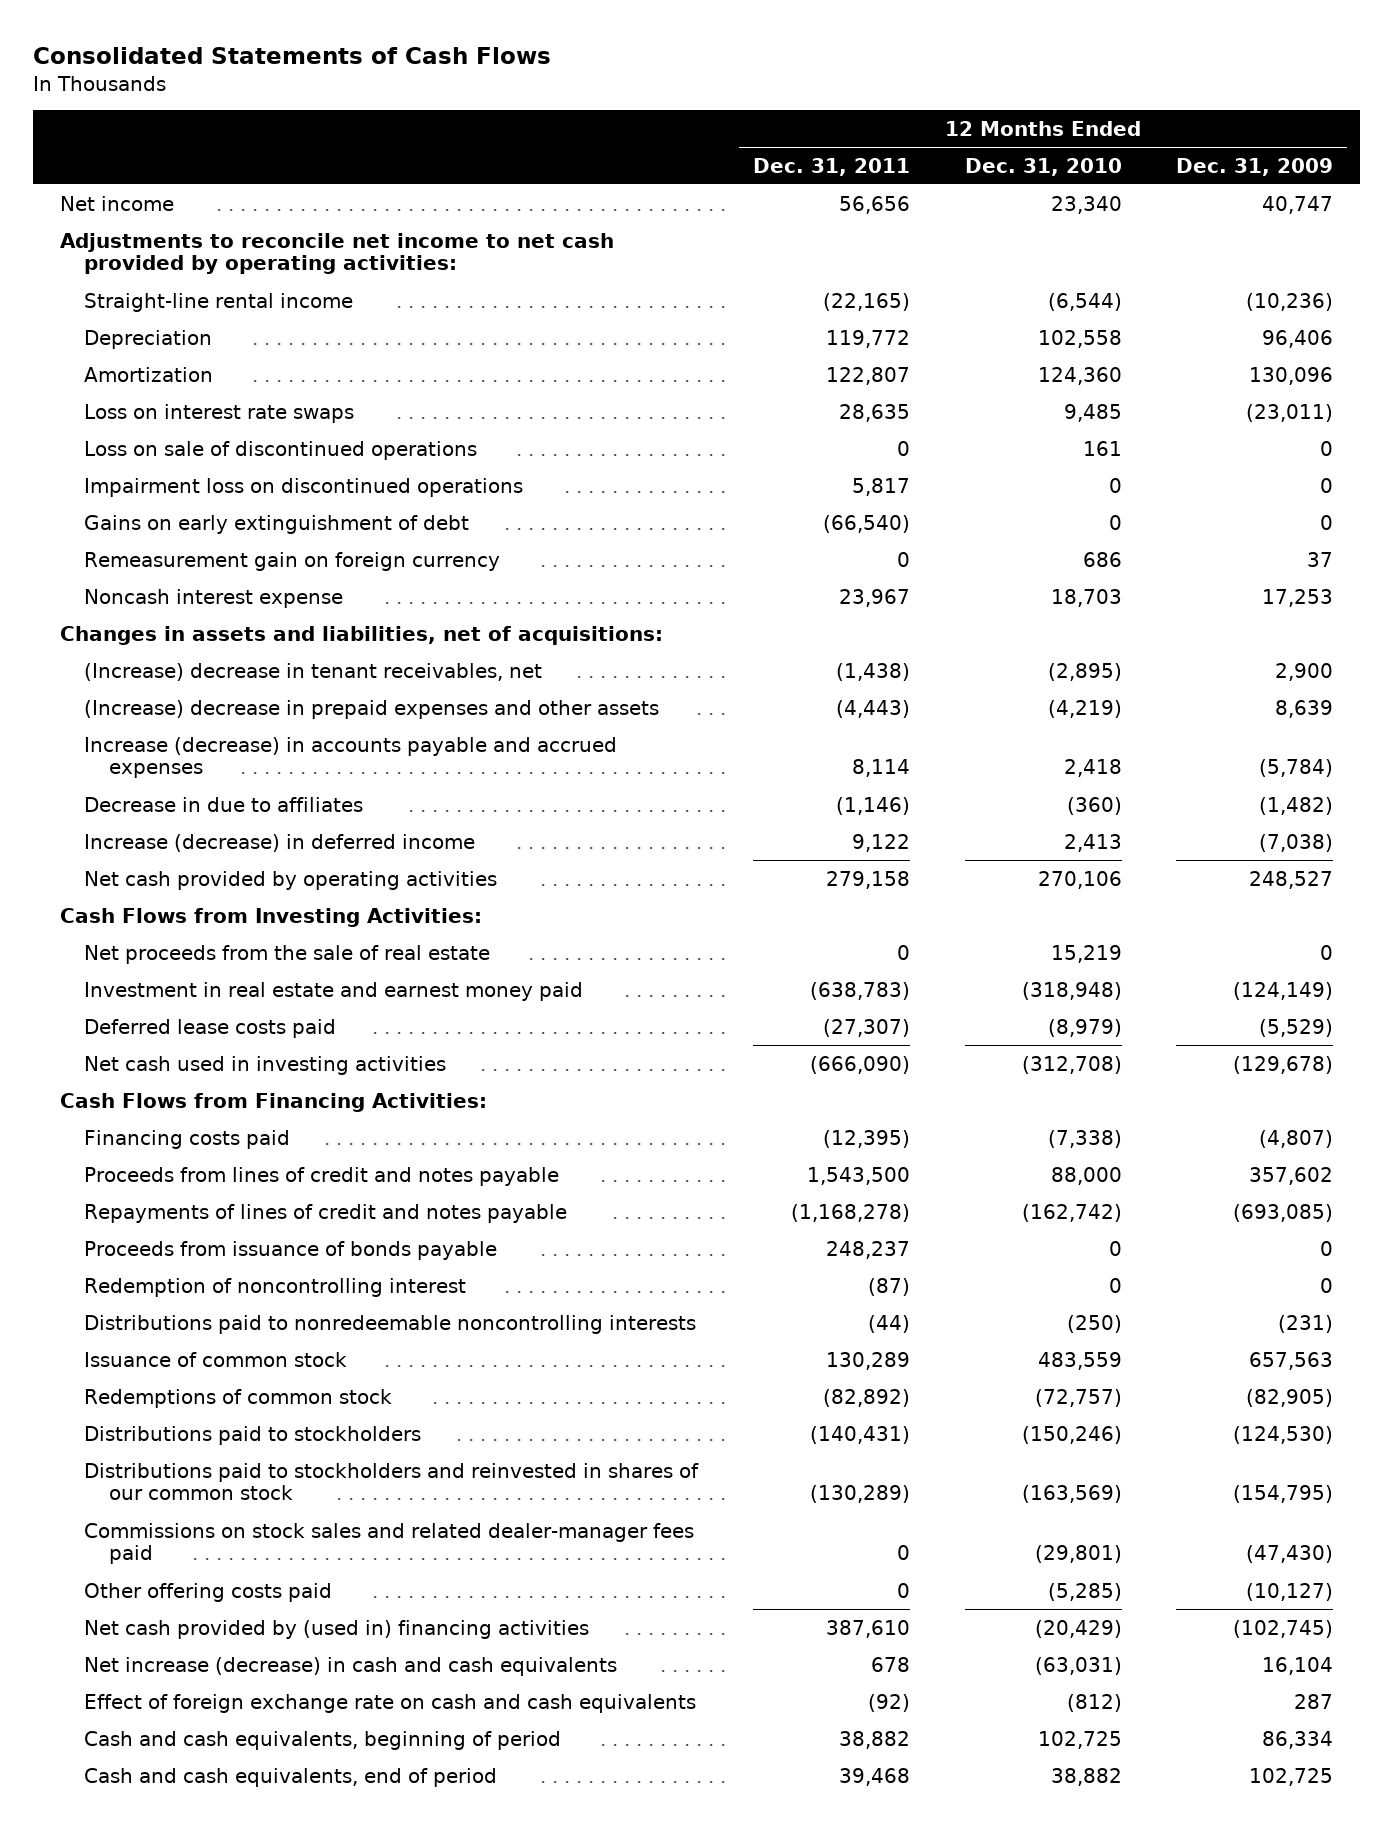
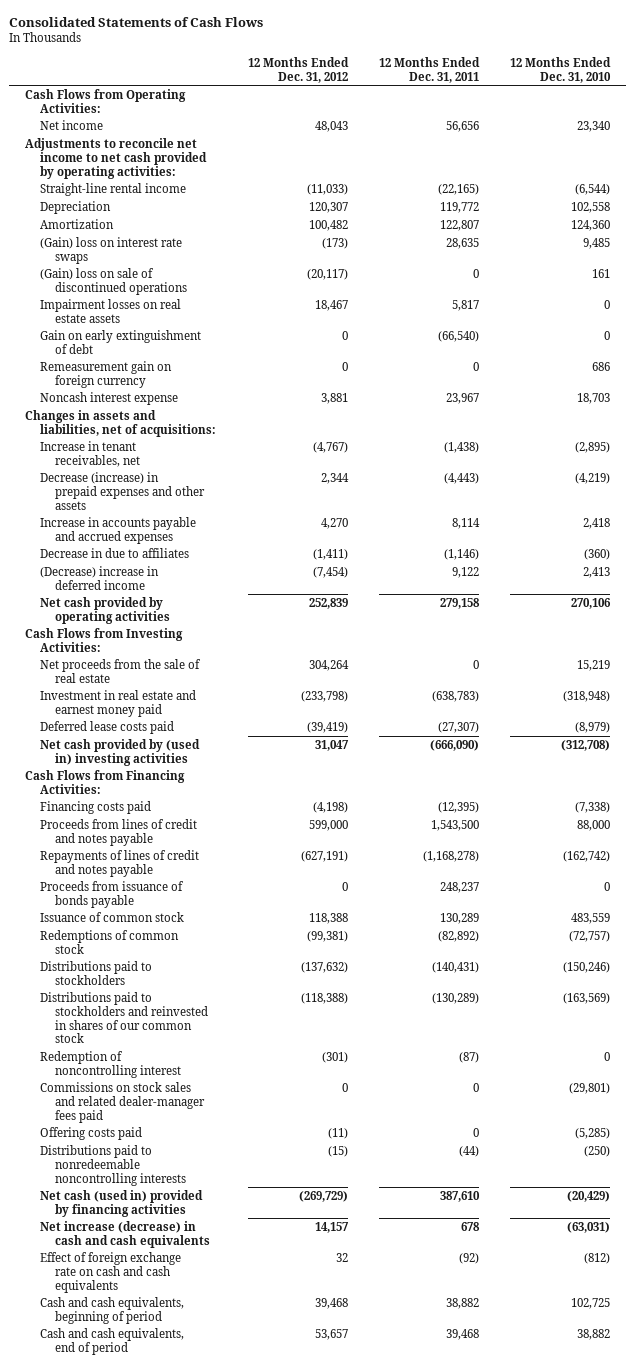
- | 12 Months Ended Dec. 31, 2011 | 12 Months Ended Dec. 31, 2010 | 12 Months Ended Dec. 31, 2009
+ | 12 Months Ended Dec. 31, 2012 | 12 Months Ended Dec. 31, 2011 | 12 Months Ended Dec. 31, 2010
+ Cash Flows from Operating Activities:
- Loss on interest rate swaps | 28,635 | 9,485 | (23,011)
- Loss on sale of discontinued operations | 0 | 161 | 0
- Impairment loss on discontinued operations | 5,817 | 0 | 0
- Gains on early extinguishment of debt | (66,540) | 0 | 0
+ (Gain) loss on interest rate swaps | (173) | 28,635 | 9,485
+ (Gain) loss on sale of discontinued operations | (20,117) | 0 | 161
+ Impairment losses on real estate assets | 18,467 | 5,817 | 0
+ Gain on early extinguishment of debt | 0 | (66,540) | 0
- (Increase) decrease in tenant receivables, net | (1,438) | (2,895) | 2,900
- (Increase) decrease in prepaid expenses and other assets | (4,443) | (4,219) | 8,639
- Increase (decrease) in accounts payable and accrued expenses | 8,114 | 2,418 | (5,784)
+ Increase in tenant receivables, net | (4,767) | (1,438) | (2,895)
+ Decrease (increase) in prepaid expenses and other assets | 2,344 | (4,443) | (4,219)
+ Increase in accounts payable and accrued expenses | 4,270 | 8,114 | 2,418
- Increase (decrease) in deferred income | 9,122 | 2,413 | (7,038)
+ (Decrease) increase in deferred income | (7,454) | 9,122 | 2,413
- Net cash used in investing activities | (666,090) | (312,708) | (129,678)
+ Net cash provided by (used in) investing activities | 31,047 | (666,090) | (312,708)
moved down: Redemption of noncontrolling interest | (301) | (87) | 0
- Other offering costs paid | 0 | (5,285) | (10,127)
- Net cash provided by (used in) financing activities | 387,610 | (20,429) | (102,745)
+ Offering costs paid | (11) | 0 | (5,285)
moved down: Distributions paid to nonredeemable noncontrolling interests | (15) | (44) | (250)
+ Net cash (used in) provided by financing activities | (269,729) | 387,610 | (20,429)

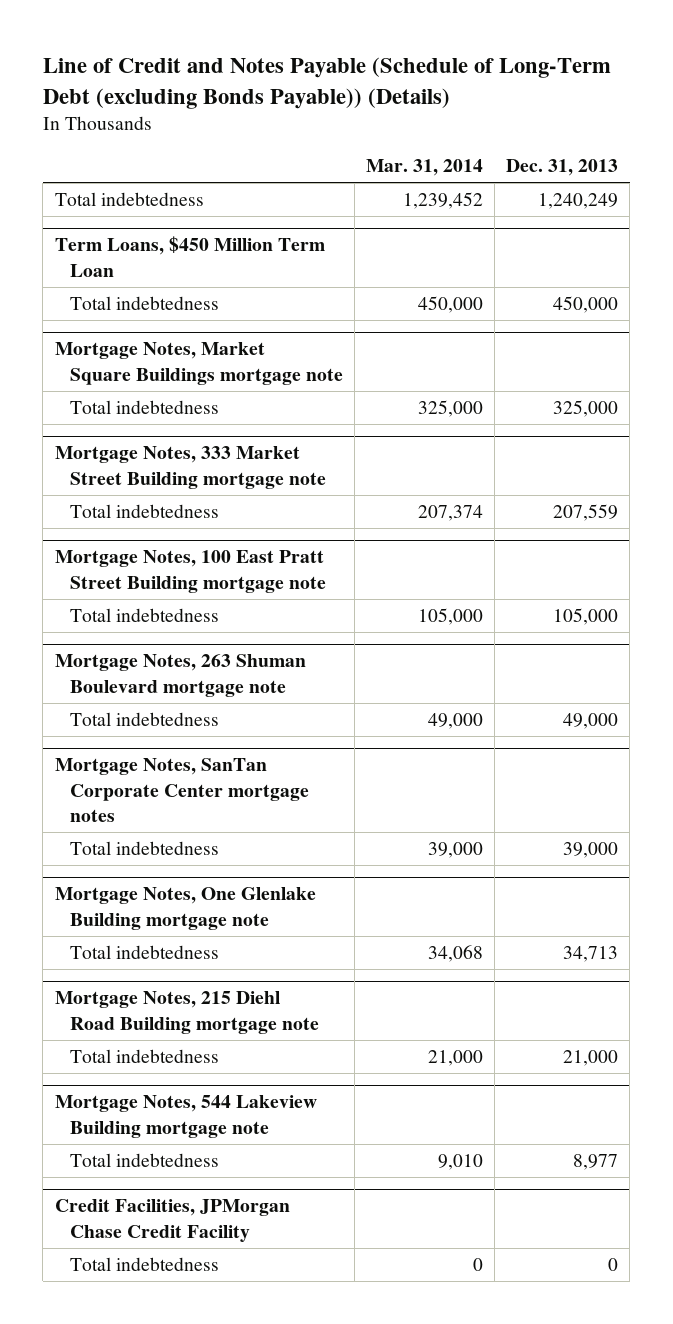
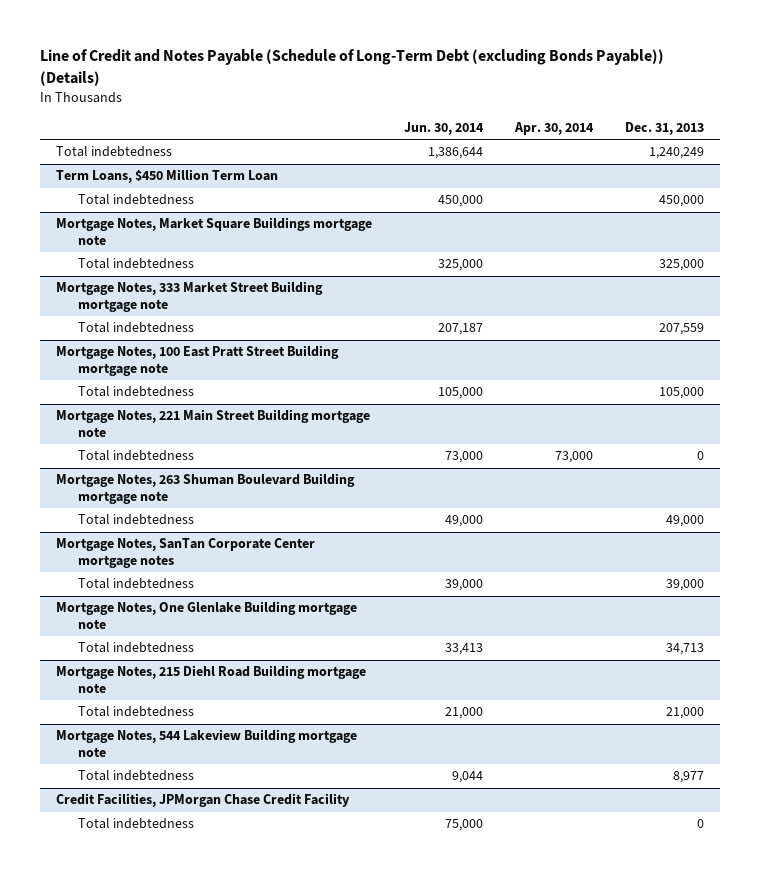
- | Mar. 31, 2014 | Dec. 31, 2013
+ | Jun. 30, 2014 | Apr. 30, 2014 | Dec. 31, 2013
- Mortgage Notes, 263 Shuman Boulevard mortgage note
+ Mortgage Notes, 221 Main Street Building mortgage note
+ Total indebtedness | 73,000 | 73,000 | 0
+ Mortgage Notes, 263 Shuman Boulevard Building mortgage note

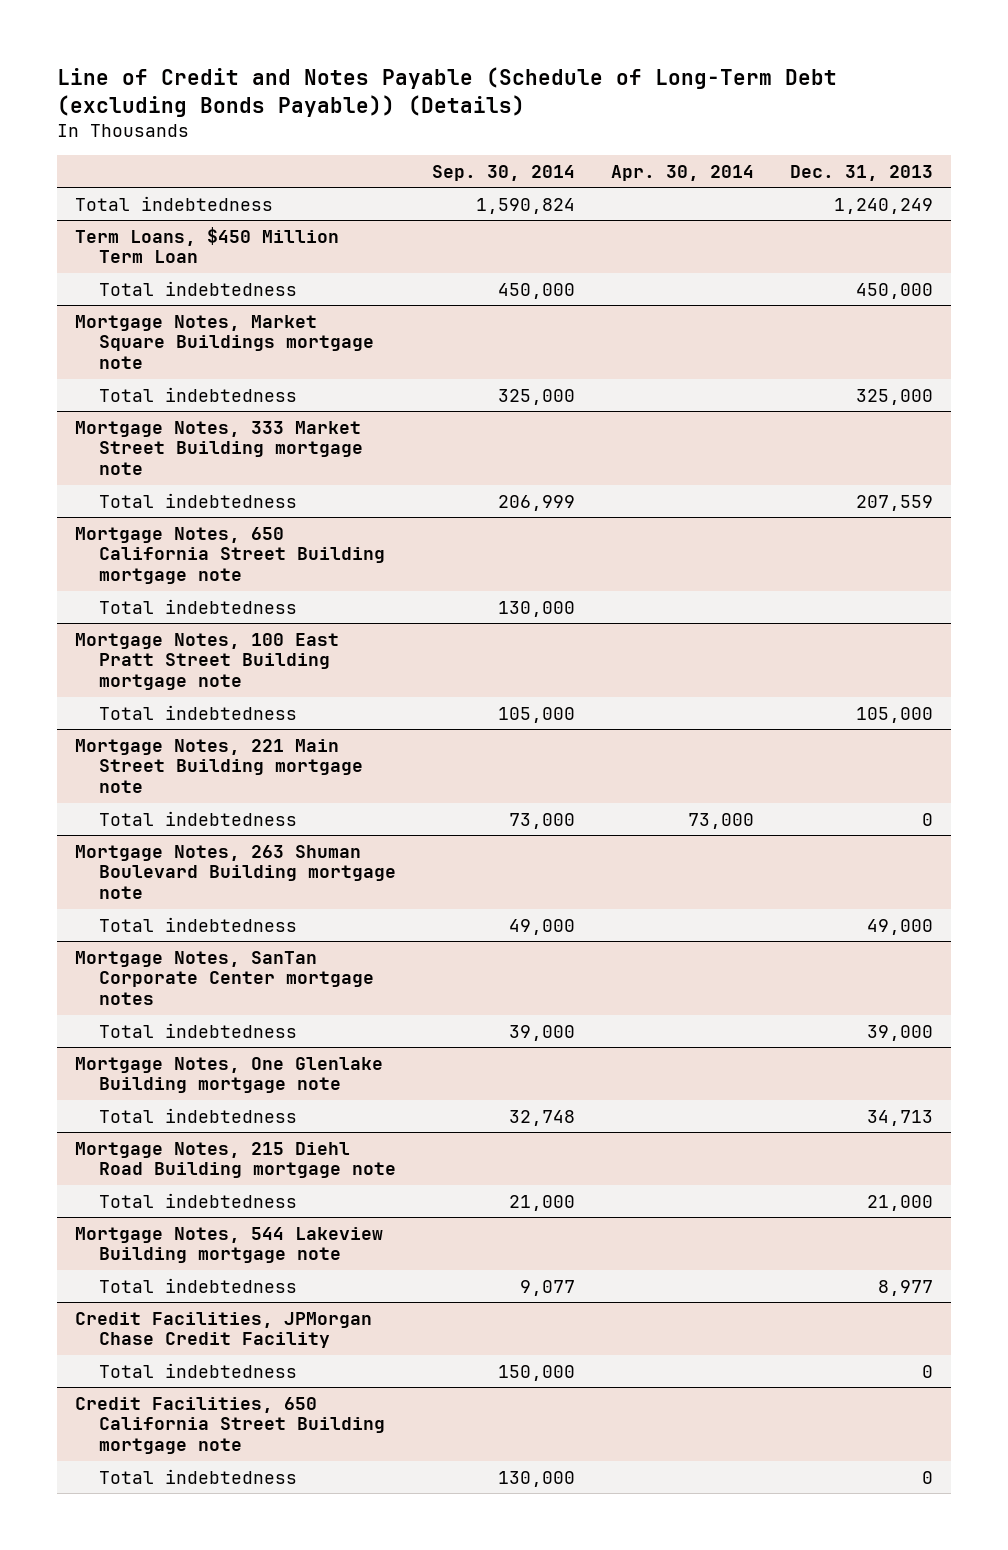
- | Jun. 30, 2014 | Apr. 30, 2014 | Dec. 31, 2013
+ | Sep. 30, 2014 | Apr. 30, 2014 | Dec. 31, 2013
+ Mortgage Notes, 650 California Street Building mortgage note
+ Total indebtedness | 130,000 | |
+ Credit Facilities, 650 California Street Building mortgage note
+ Total indebtedness | 130,000 | | 0

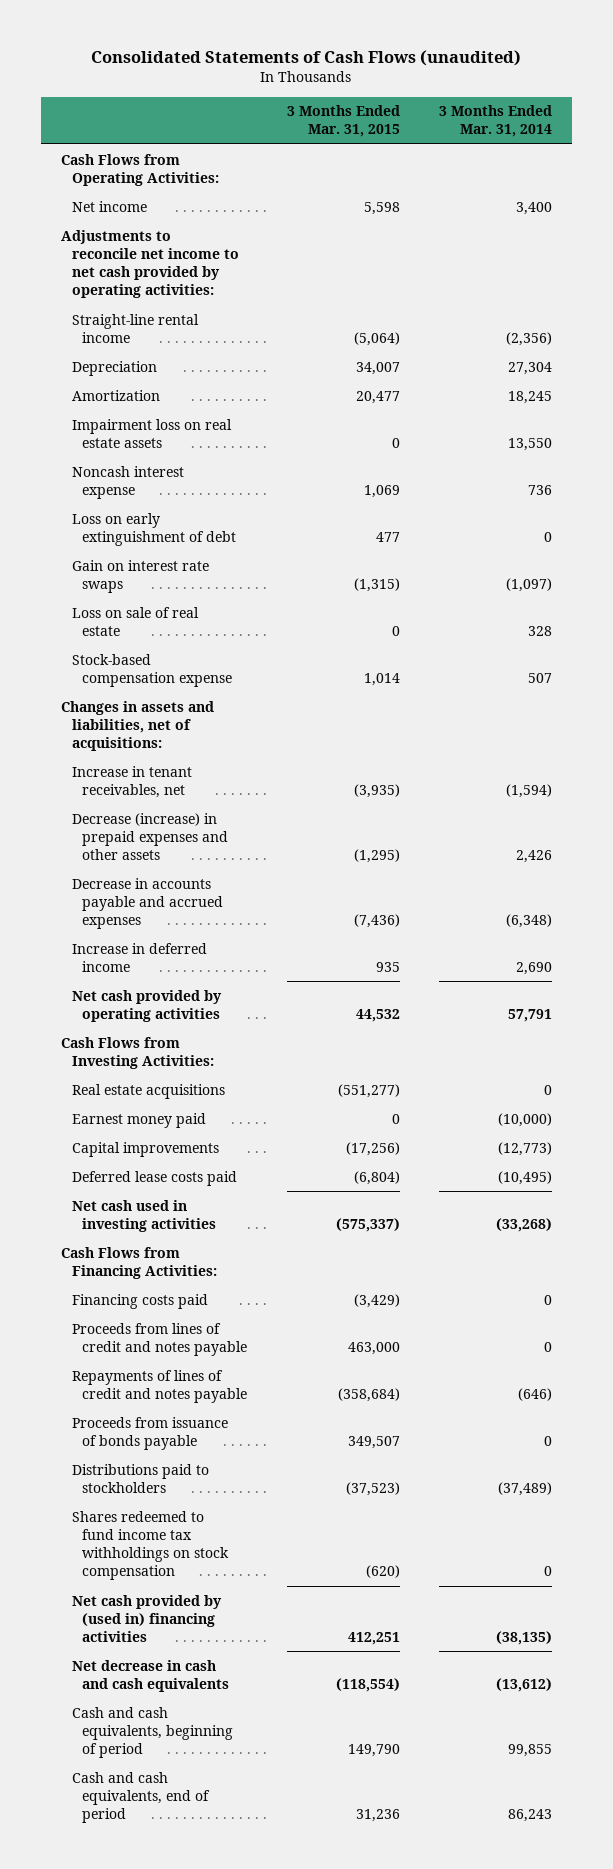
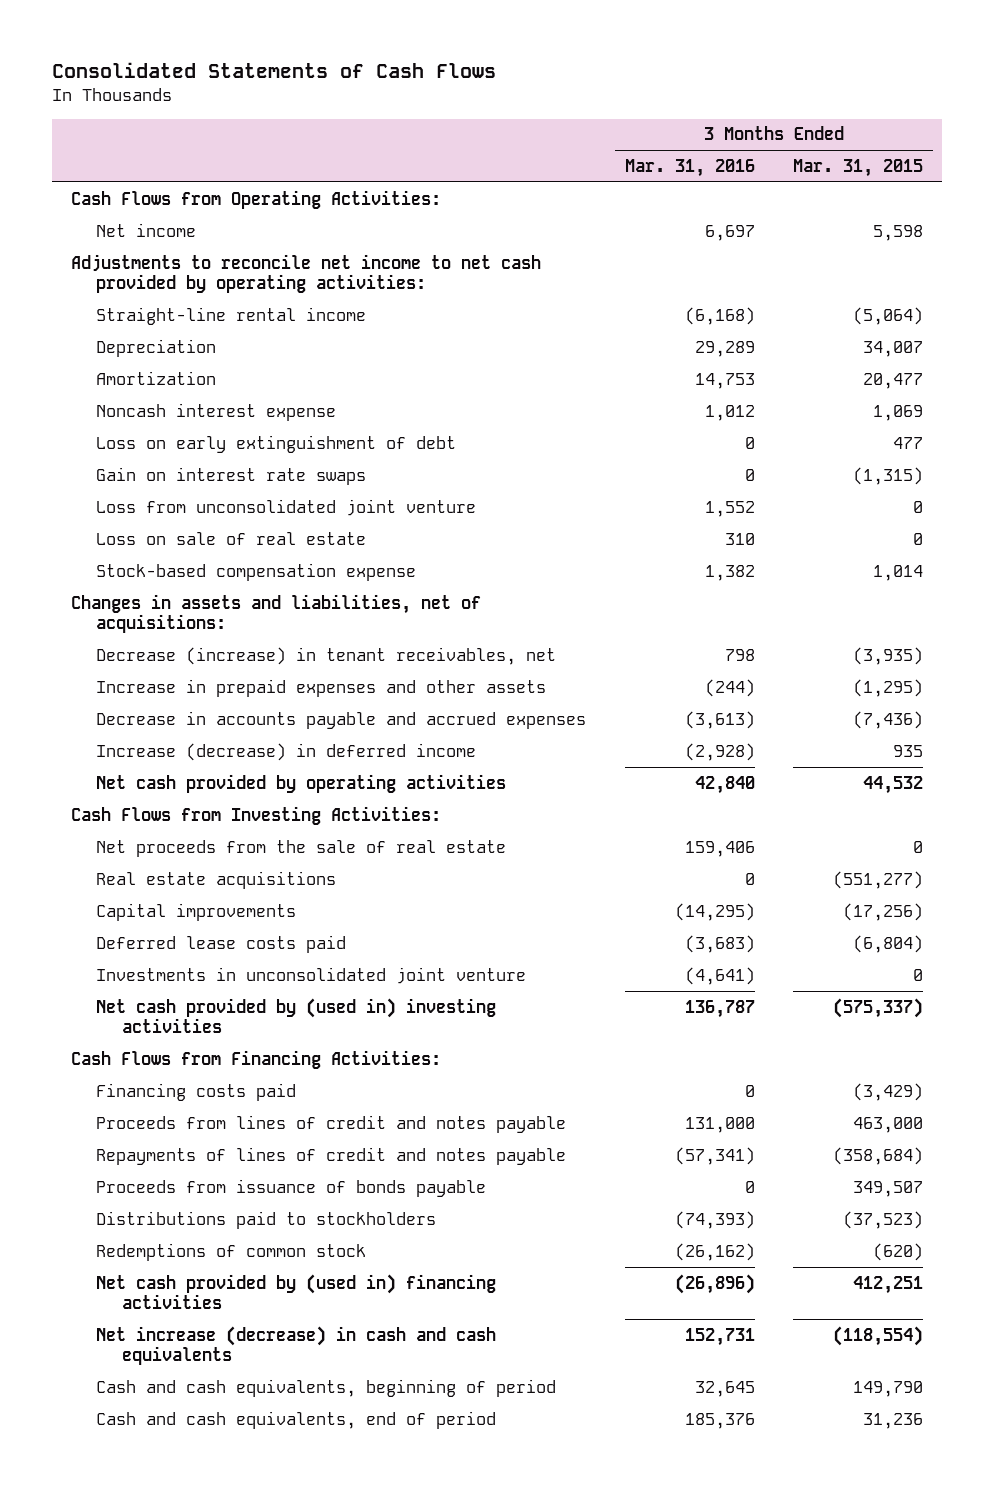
- Consolidated Statements of Cash Flows (unaudited)
+ Consolidated Statements of Cash Flows
- | 3 Months Ended Mar. 31, 2015 | 3 Months Ended Mar. 31, 2014
+ | 3 Months Ended Mar. 31, 2016 | 3 Months Ended Mar. 31, 2015
- Impairment loss on real estate assets | 0 | 13,550
+ Loss from unconsolidated joint venture | 1,552 | 0
- Increase in tenant receivables, net | (3,935) | (1,594)
- Decrease (increase) in prepaid expenses and other assets | (1,295) | 2,426
+ Decrease (increase) in tenant receivables, net | 798 | (3,935)
+ Increase in prepaid expenses and other assets | (244) | (1,295)
- Increase in deferred income | 935 | 2,690
+ Increase (decrease) in deferred income | (2,928) | 935
+ Net proceeds from the sale of real estate | 159,406 | 0
- Earnest money paid | 0 | (10,000)
- Net cash used in investing activities | (575,337) | (33,268)
+ Investments in unconsolidated joint venture | (4,641) | 0
+ Net cash provided by (used in) investing activities | 136,787 | (575,337)
- Shares redeemed to fund income tax withholdings on stock compensation | (620) | 0
+ Redemptions of common stock | (26,162) | (620)
- Net decrease in cash and cash equivalents | (118,554) | (13,612)
+ Net increase (decrease) in cash and cash equivalents | 152,731 | (118,554)

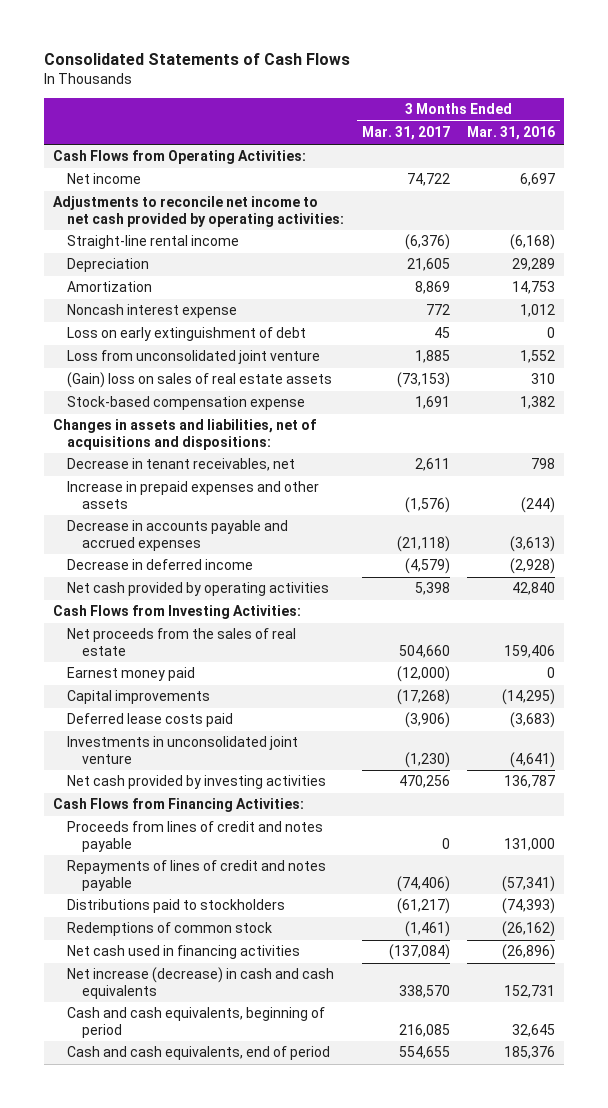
- | 3 Months Ended Mar. 31, 2016 | 3 Months Ended Mar. 31, 2015
+ | 3 Months Ended Mar. 31, 2017 | 3 Months Ended Mar. 31, 2016
- Gain on interest rate swaps | 0 | (1,315)
- Loss on sale of real estate | 310 | 0
+ (Gain) loss on sales of real estate assets | (73,153) | 310
- Changes in assets and liabilities, net of acquisitions:
- Decrease (increase) in tenant receivables, net | 798 | (3,935)
+ Changes in assets and liabilities, net of acquisitions and dispositions:
+ Decrease in tenant receivables, net | 2,611 | 798
- Increase (decrease) in deferred income | (2,928) | 935
+ Decrease in deferred income | (4,579) | (2,928)
- Net proceeds from the sale of real estate | 159,406 | 0
- Real estate acquisitions | 0 | (551,277)
+ Net proceeds from the sales of real estate | 504,660 | 159,406
+ Earnest money paid | (12,000) | 0
- Net cash provided by (used in) investing activities | 136,787 | (575,337)
+ Net cash provided by investing activities | 470,256 | 136,787
- Financing costs paid | 0 | (3,429)
- Proceeds from issuance of bonds payable | 0 | 349,507
- Net cash provided by (used in) financing activities | (26,896) | 412,251
+ Net cash used in financing activities | (137,084) | (26,896)

